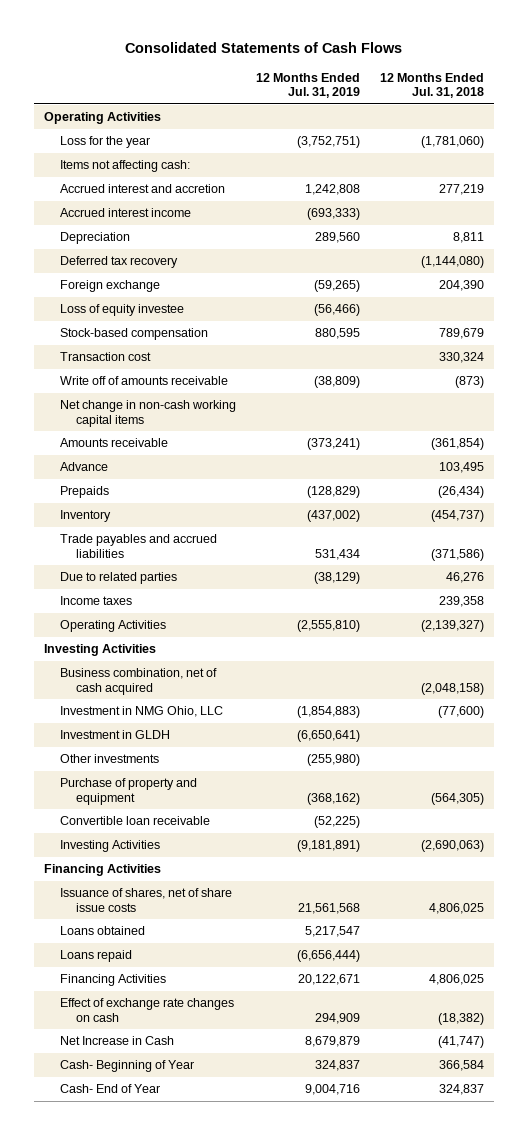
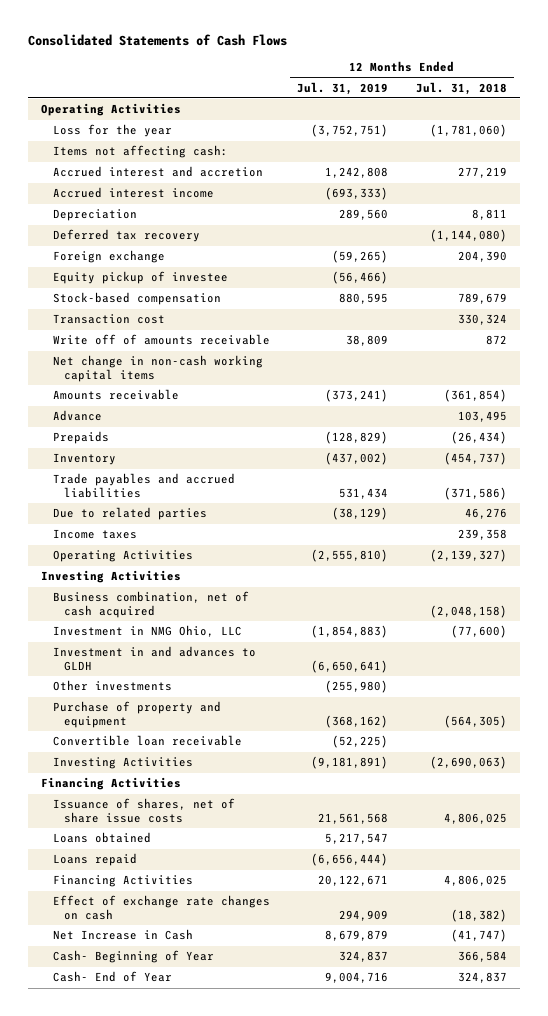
- Loss of equity investee | (56,466) |
+ Equity pickup of investee | (56,466) |
- Write off of amounts receivable | (38,809) | (873)
+ Write off of amounts receivable | 38,809 | 872
- Investment in GLDH | (6,650,641) |
+ Investment in and advances to GLDH | (6,650,641) |

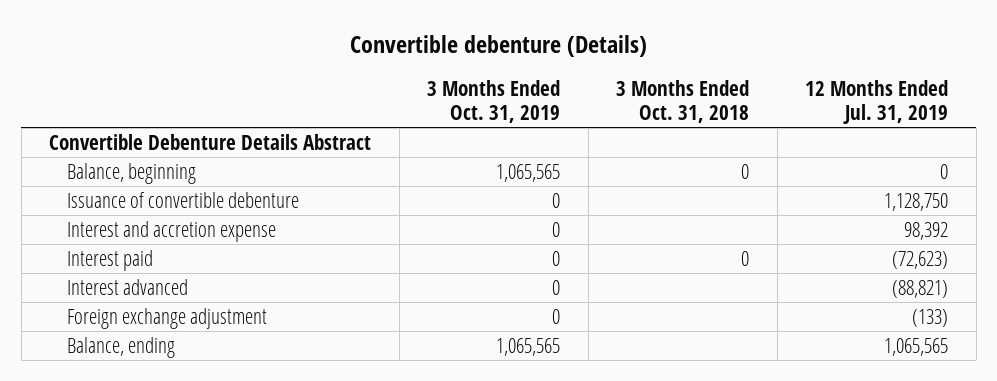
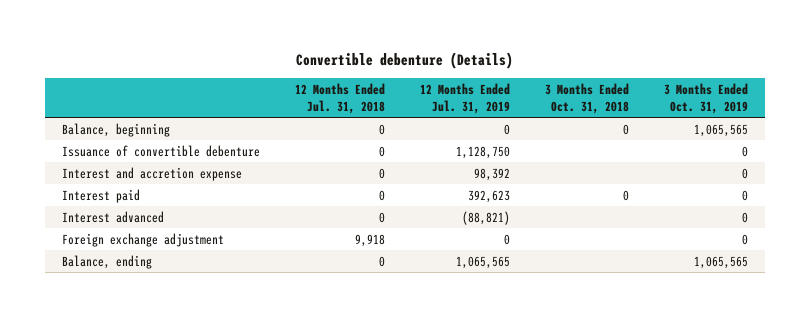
- | 3 Months Ended Oct. 31, 2019 | 3 Months Ended Oct. 31, 2018 | 12 Months Ended Jul. 31, 2019
+ | 12 Months Ended Jul. 31, 2018 | 12 Months Ended Jul. 31, 2019 | 3 Months Ended Oct. 31, 2018 | 3 Months Ended Oct. 31, 2019
- Convertible Debenture Details Abstract
- Interest paid | 0 | 0 | (72,623)
+ Interest paid | 0 | 392,623 | 0 | 0
- Foreign exchange adjustment | 0 | | (133)
+ Foreign exchange adjustment | 9,918 | 0 | | 0

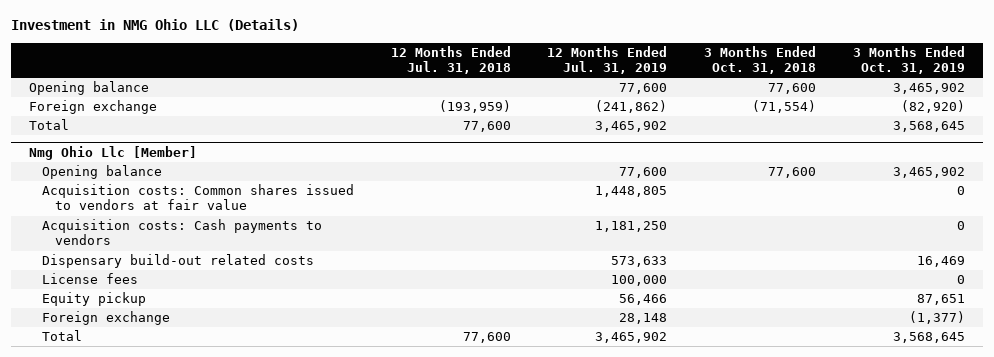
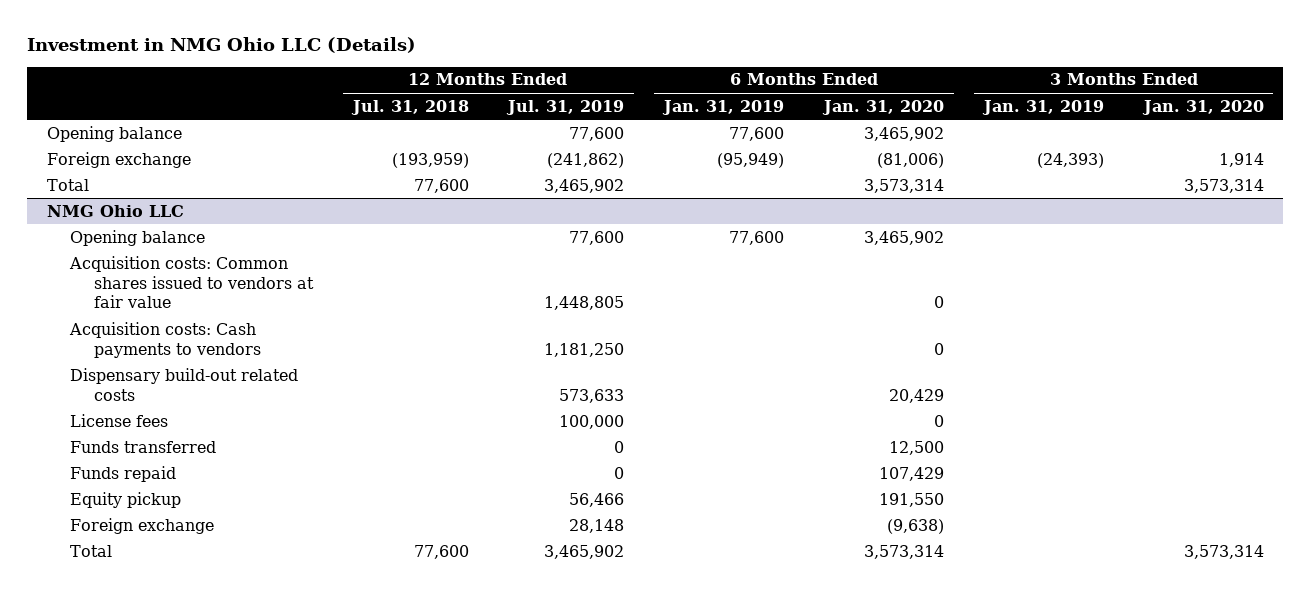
- | 12 Months Ended Jul. 31, 2018 | 12 Months Ended Jul. 31, 2019 | 3 Months Ended Oct. 31, 2018 | 3 Months Ended Oct. 31, 2019
+ | 12 Months Ended Jul. 31, 2018 | 12 Months Ended Jul. 31, 2019 | 6 Months Ended Jan. 31, 2019 | 6 Months Ended Jan. 31, 2020 | 3 Months Ended Jan. 31, 2019 | 3 Months Ended Jan. 31, 2020
- Nmg Ohio Llc [Member]
+ NMG Ohio LLC
+ Funds transferred | | 0 | | 12,500 | |
+ Funds repaid | | 0 | | 107,429 | |

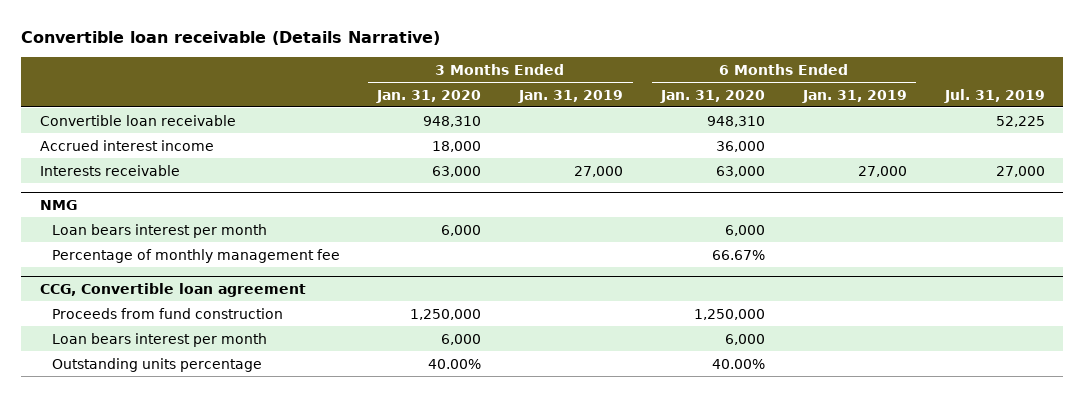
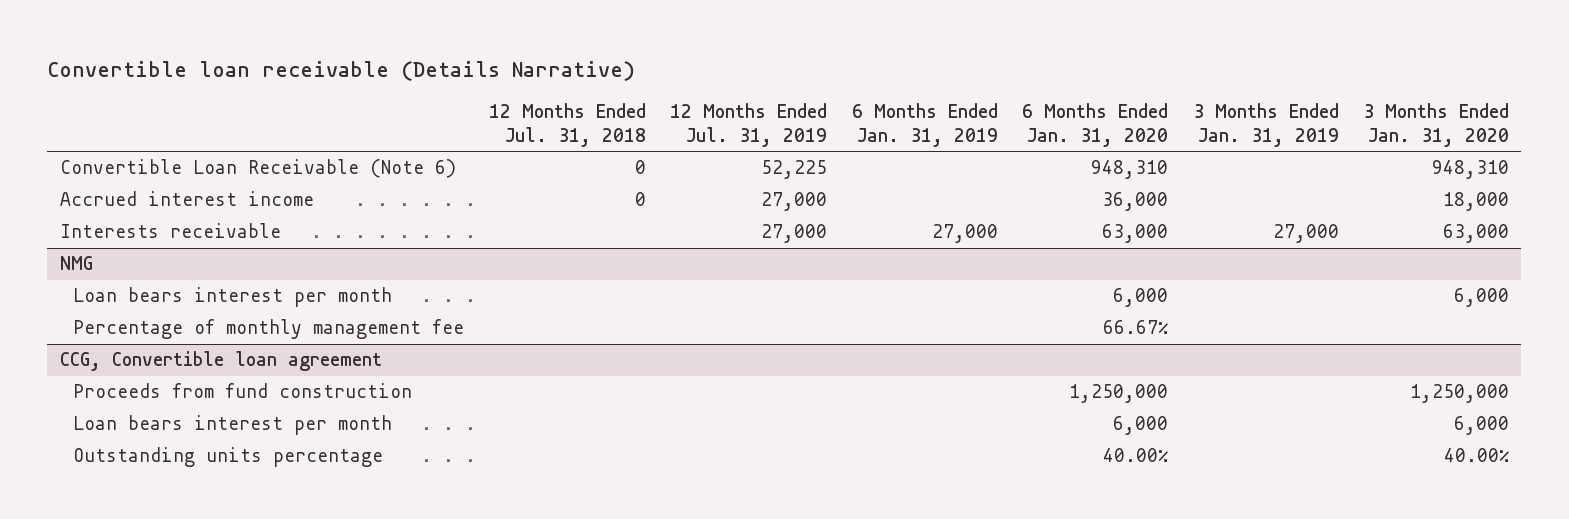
- | 3 Months Ended Jan. 31, 2020 | 3 Months Ended Jan. 31, 2019 | 6 Months Ended Jan. 31, 2020 | 6 Months Ended Jan. 31, 2019 | Jul. 31, 2019
+ | 12 Months Ended Jul. 31, 2018 | 12 Months Ended Jul. 31, 2019 | 6 Months Ended Jan. 31, 2019 | 6 Months Ended Jan. 31, 2020 | 3 Months Ended Jan. 31, 2019 | 3 Months Ended Jan. 31, 2020
- Convertible loan receivable | 948,310 | | 948,310 | | 52,225
+ Convertible Loan Receivable (Note 6) | 0 | 52,225 | | 948,310 | | 948,310

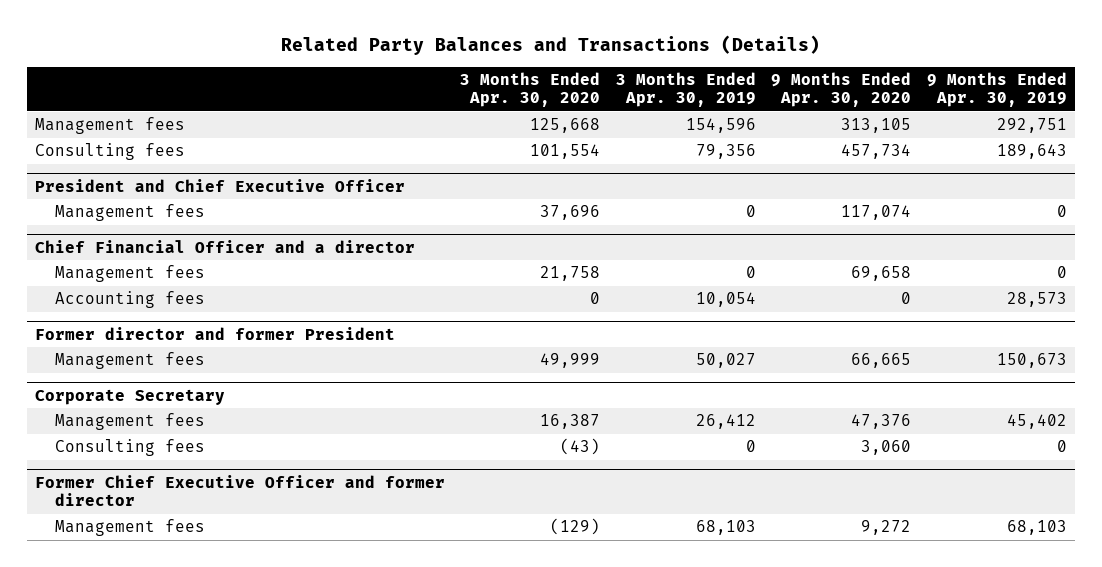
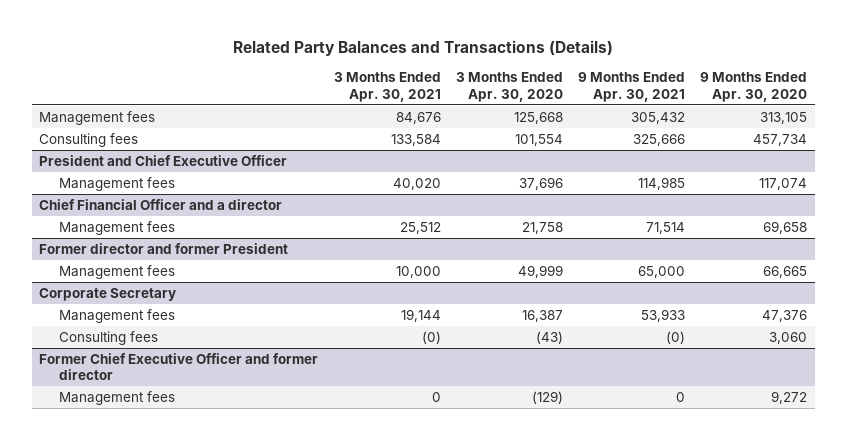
- | 3 Months Ended Apr. 30, 2020 | 3 Months Ended Apr. 30, 2019 | 9 Months Ended Apr. 30, 2020 | 9 Months Ended Apr. 30, 2019
+ | 3 Months Ended Apr. 30, 2021 | 3 Months Ended Apr. 30, 2020 | 9 Months Ended Apr. 30, 2021 | 9 Months Ended Apr. 30, 2020
@ Chief Financial Officer and a director
- Accounting fees | 0 | 10,054 | 0 | 28,573

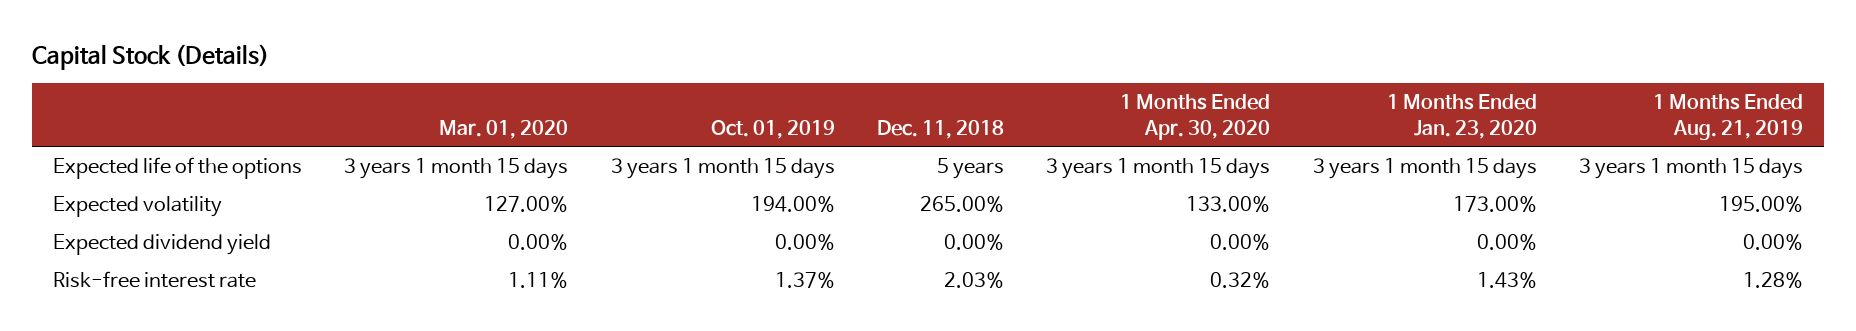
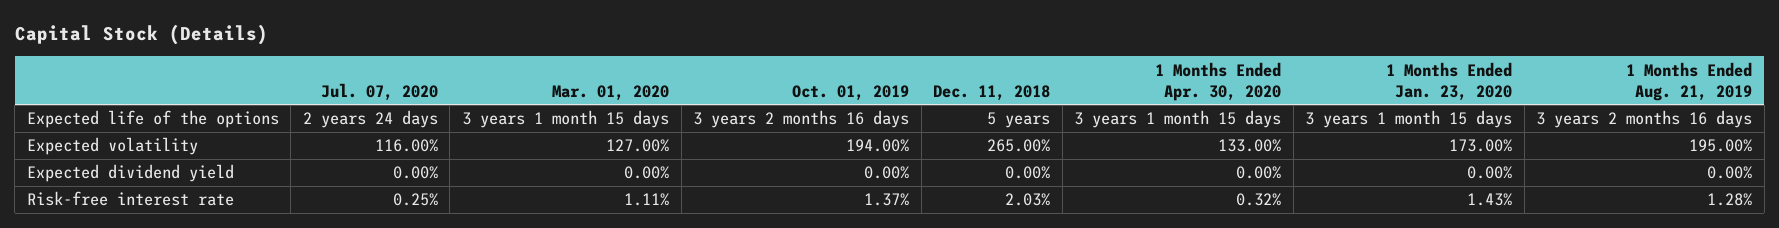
- | Mar. 01, 2020 | Oct. 01, 2019 | Dec. 11, 2018 | 1 Months Ended Apr. 30, 2020 | 1 Months Ended Jan. 23, 2020 | 1 Months Ended Aug. 21, 2019
+ | Jul. 07, 2020 | Mar. 01, 2020 | Oct. 01, 2019 | Dec. 11, 2018 | 1 Months Ended Apr. 30, 2020 | 1 Months Ended Jan. 23, 2020 | 1 Months Ended Aug. 21, 2019
- Expected life of the options | 3 years 1 month 15 days | 3 years 1 month 15 days | 5 years | 3 years 1 month 15 days | 3 years 1 month 15 days | 3 years 1 month 15 days
+ Expected life of the options | 2 years 24 days | 3 years 1 month 15 days | 3 years 2 months 16 days | 5 years | 3 years 1 month 15 days | 3 years 1 month 15 days | 3 years 2 months 16 days

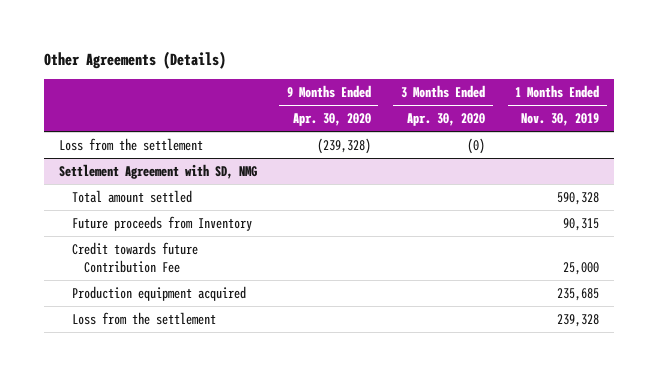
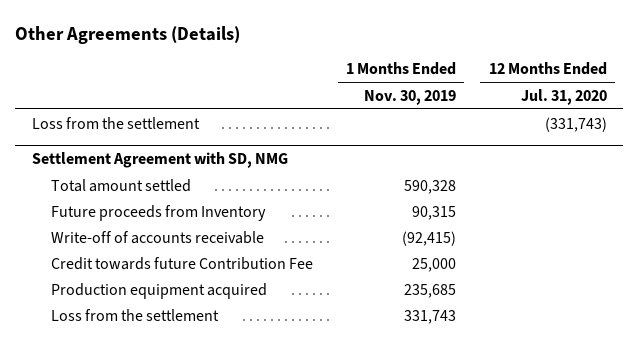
- | 9 Months Ended Apr. 30, 2020 | 3 Months Ended Apr. 30, 2020 | 1 Months Ended Nov. 30, 2019
+ | 1 Months Ended Nov. 30, 2019 | 12 Months Ended Jul. 31, 2020
@ Settlement Agreement with SD, NMG
+ Write-off of accounts receivable | (92,415) |
- Loss from the settlement | | | 239,328
+ Loss from the settlement | 331,743 |

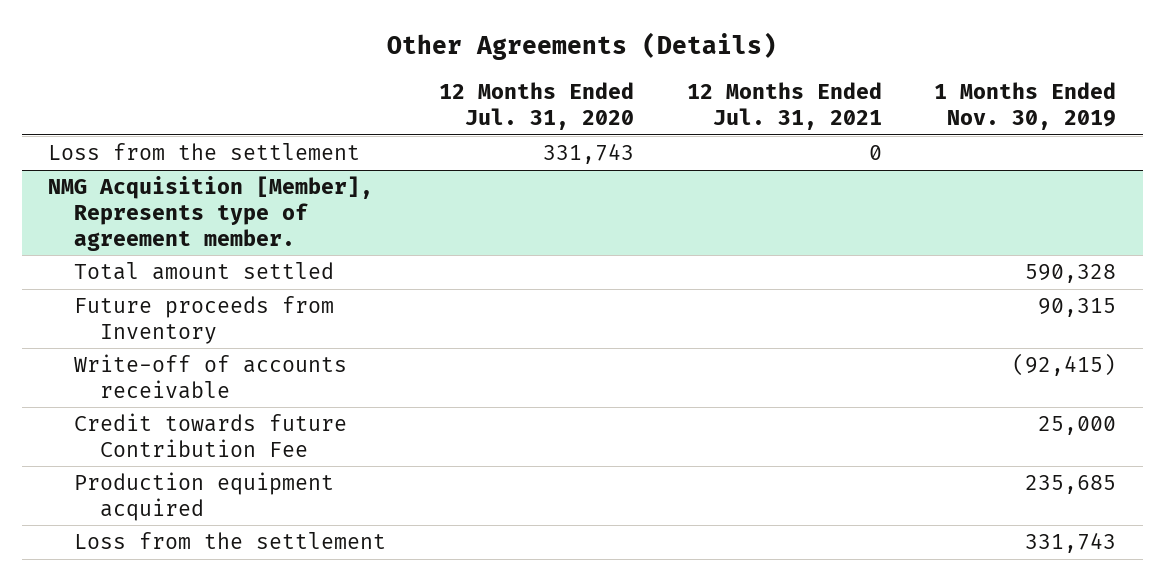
- | 1 Months Ended Nov. 30, 2019 | 12 Months Ended Jul. 31, 2020
+ | 12 Months Ended Jul. 31, 2020 | 12 Months Ended Jul. 31, 2021 | 1 Months Ended Nov. 30, 2019
- Loss from the settlement | | (331,743)
- Settlement Agreement with SD, NMG
+ Loss from the settlement | 331,743 | 0 |
+ NMG Acquisition [Member], Represents type of agreement member.

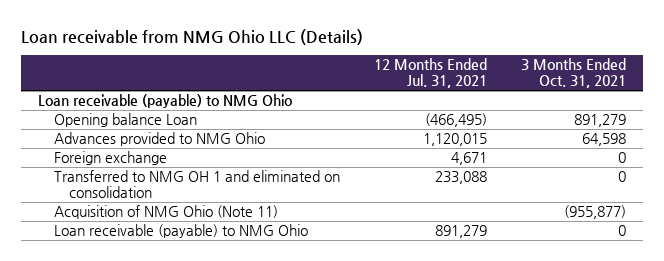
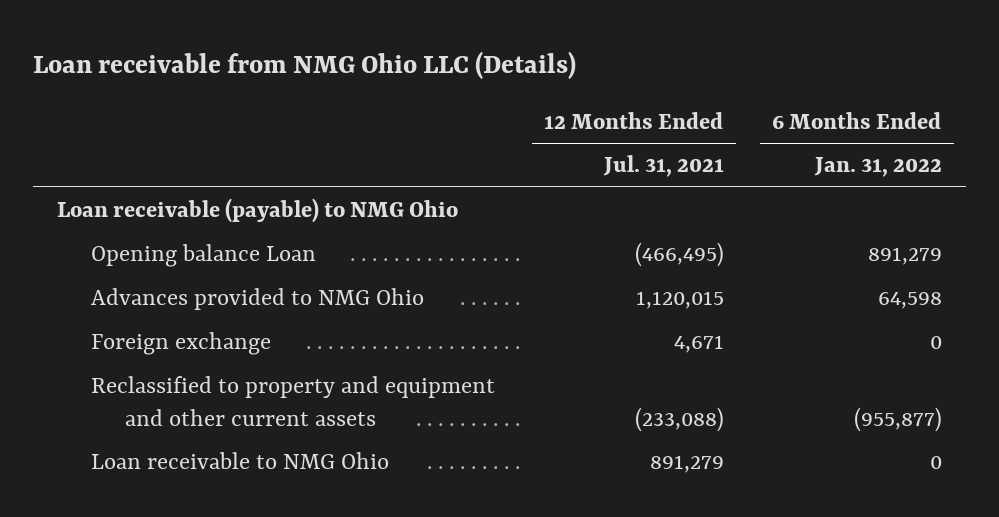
- | 12 Months Ended Jul. 31, 2021 | 3 Months Ended Oct. 31, 2021
+ | 12 Months Ended Jul. 31, 2021 | 6 Months Ended Jan. 31, 2022
- Transferred to NMG OH 1 and eliminated on consolidation | 233,088 | 0
- Acquisition of NMG Ohio (Note 11) | | (955,877)
- Loan receivable (payable) to NMG Ohio | 891,279 | 0
+ Reclassified to property and equipment and other current assets | (233,088) | (955,877)
+ Loan receivable to NMG Ohio | 891,279 | 0

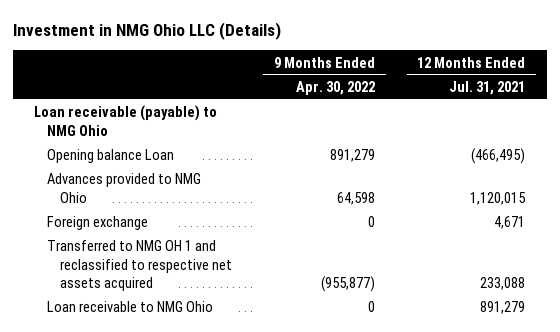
- Loan receivable from NMG Ohio LLC (Details)
+ Investment in NMG Ohio LLC (Details)
- | 12 Months Ended Jul. 31, 2021 | 6 Months Ended Jan. 31, 2022
+ | 9 Months Ended Apr. 30, 2022 | 12 Months Ended Jul. 31, 2021
- Reclassified to property and equipment and other current assets | (233,088) | (955,877)
+ Transferred to NMG OH 1 and reclassified to respective net assets acquired | (955,877) | 233,088

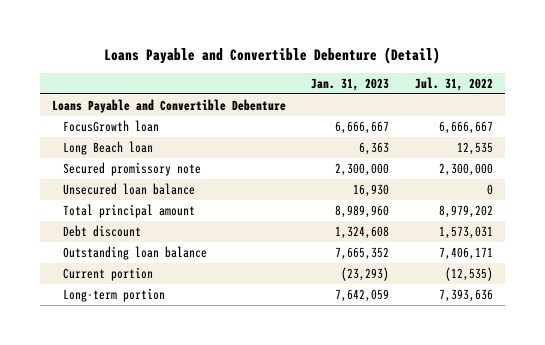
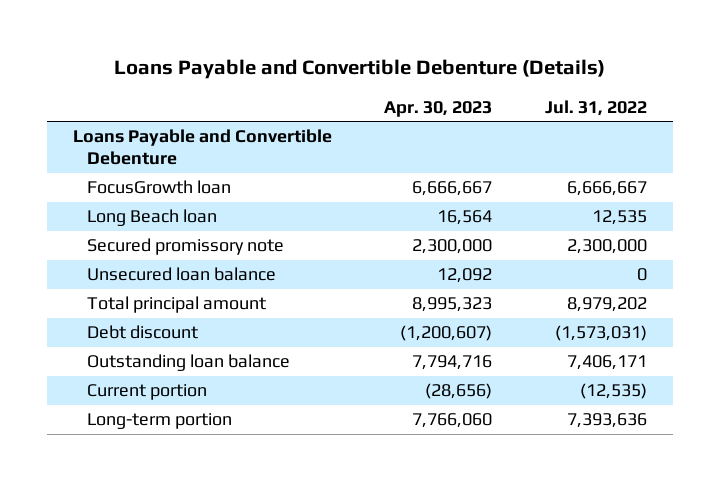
- Loans Payable and Convertible Debenture (Detail)
+ Loans Payable and Convertible Debenture (Details)
- | Jan. 31, 2023 | Jul. 31, 2022
+ | Apr. 30, 2023 | Jul. 31, 2022
- Debt discount | 1,324,608 | 1,573,031
+ Debt discount | (1,200,607) | (1,573,031)

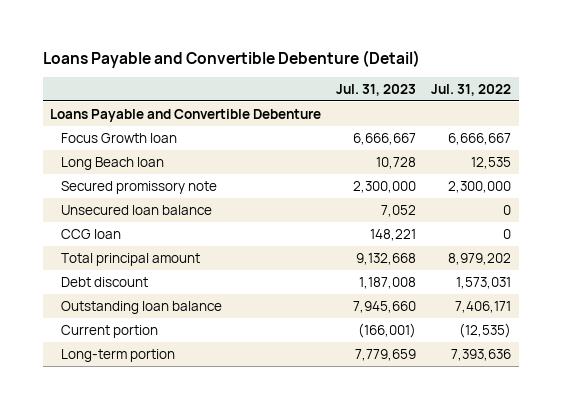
- Loans Payable and Convertible Debenture (Details)
+ Loans Payable and Convertible Debenture (Detail)
- | Apr. 30, 2023 | Jul. 31, 2022
+ | Jul. 31, 2023 | Jul. 31, 2022
- FocusGrowth loan | 6,666,667 | 6,666,667
+ Focus Growth loan | 6,666,667 | 6,666,667
+ CCG loan | 148,221 | 0
- Debt discount | (1,200,607) | (1,573,031)
+ Debt discount | 1,187,008 | 1,573,031

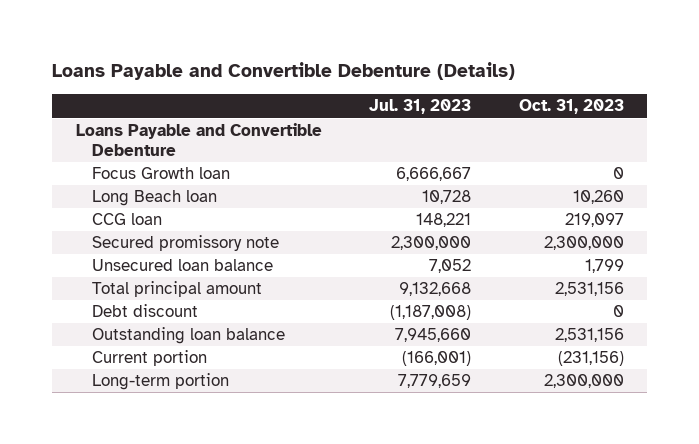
- Loans Payable and Convertible Debenture (Detail)
+ Loans Payable and Convertible Debenture (Details)
- | Jul. 31, 2023 | Jul. 31, 2022
+ | Jul. 31, 2023 | Oct. 31, 2023
moved up: CCG loan | 148,221 | 219,097
- Debt discount | 1,187,008 | 1,573,031
+ Debt discount | (1,187,008) | 0

